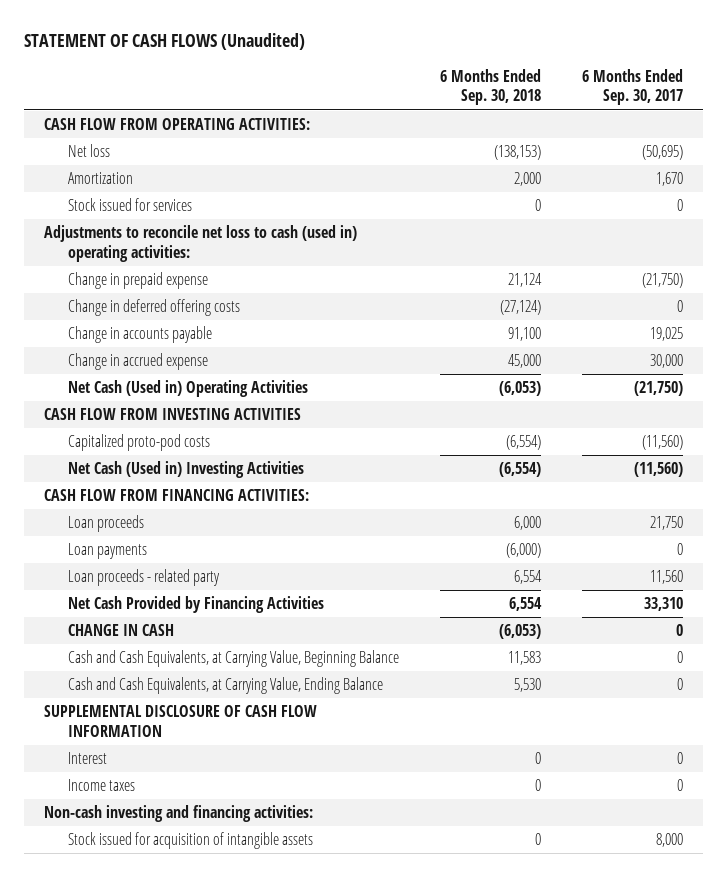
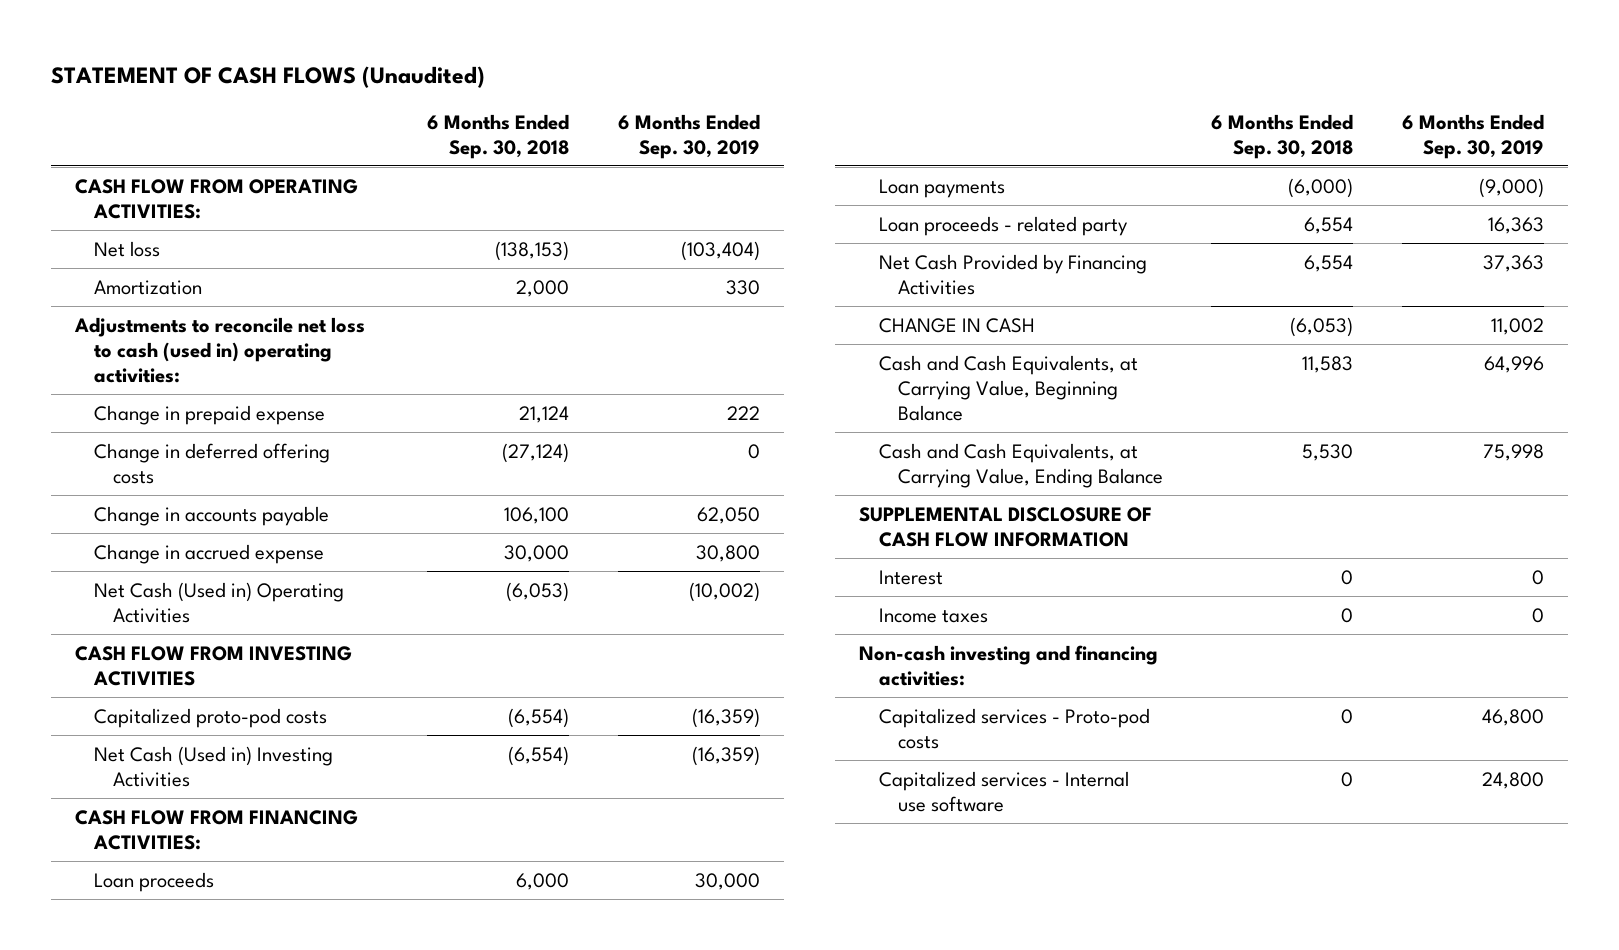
- | 6 Months Ended Sep. 30, 2018 | 6 Months Ended Sep. 30, 2017
+ | 6 Months Ended Sep. 30, 2018 | 6 Months Ended Sep. 30, 2019
- Stock issued for services | 0 | 0
- Change in accounts payable | 91,100 | 19,025
- Change in accrued expense | 45,000 | 30,000
+ Change in accounts payable | 106,100 | 62,050
+ Change in accrued expense | 30,000 | 30,800
- Stock issued for acquisition of intangible assets | 0 | 8,000
+ Capitalized services - Proto-pod costs | 0 | 46,800
+ Capitalized services - Internal use software | 0 | 24,800

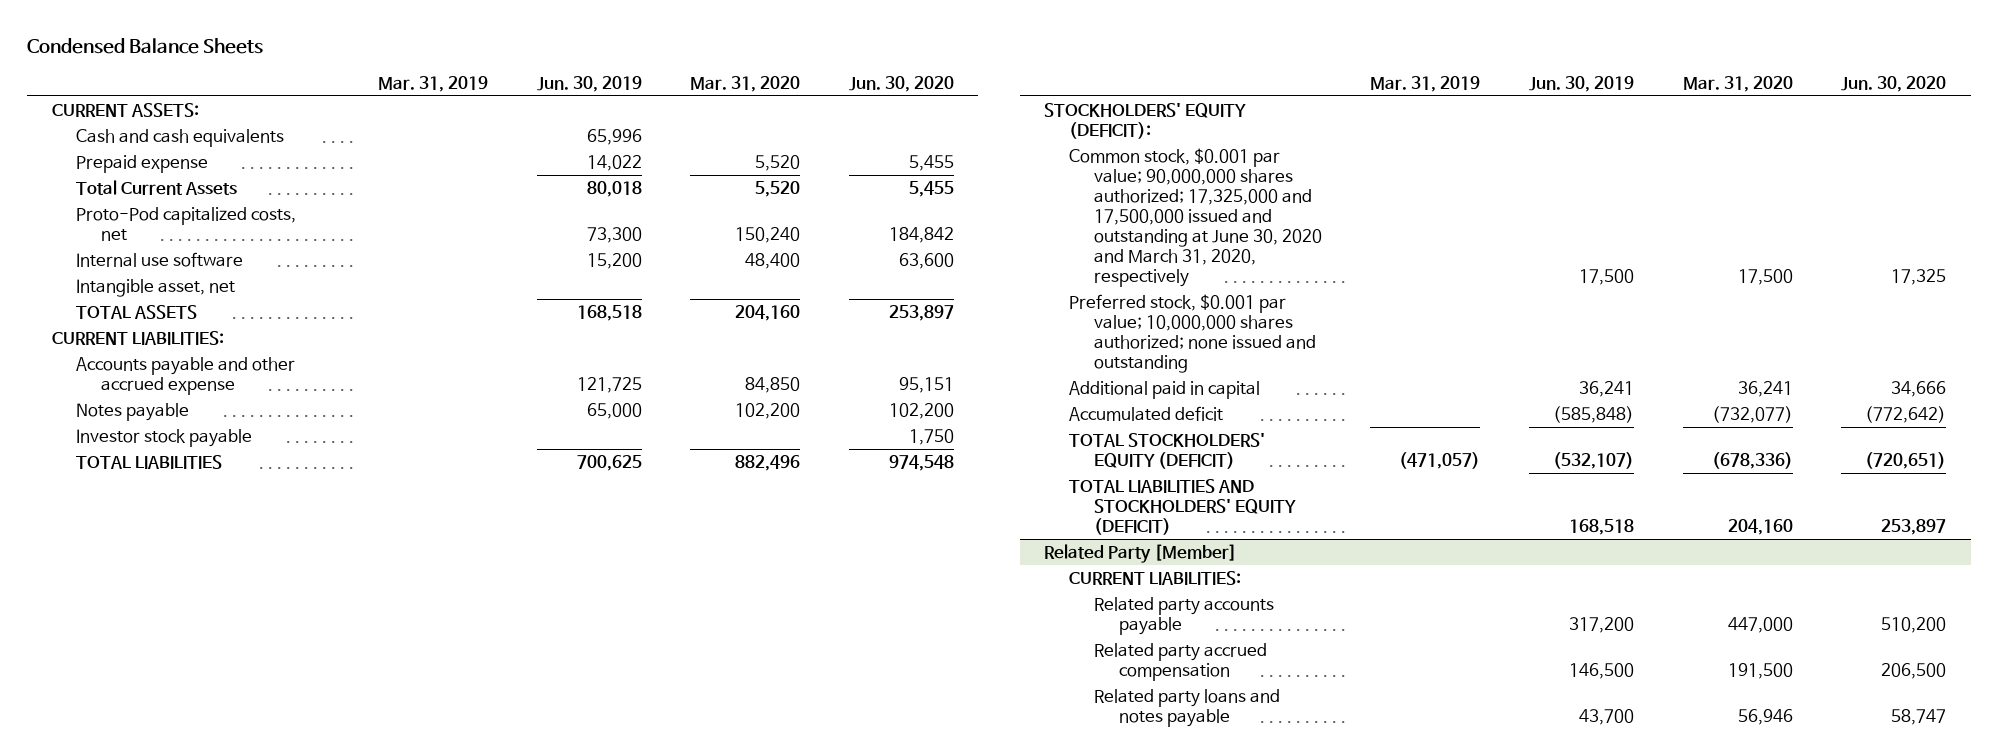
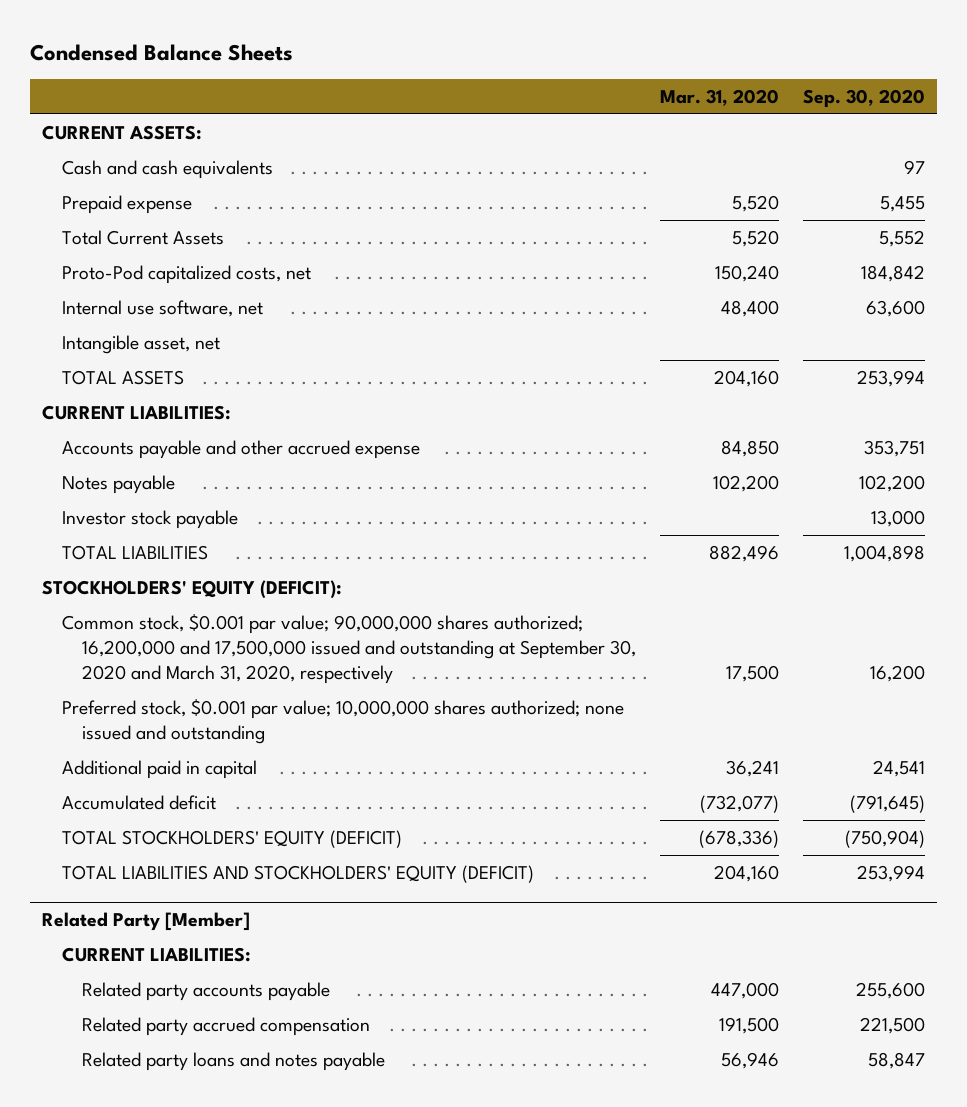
- | Mar. 31, 2019 | Jun. 30, 2019 | Mar. 31, 2020 | Jun. 30, 2020
+ | Mar. 31, 2020 | Sep. 30, 2020
- Internal use software | | 15,200 | 48,400 | 63,600
+ Internal use software, net | 48,400 | 63,600
- Common stock, $0.001 par value; 90,000,000 shares authorized; 17,325,000 and 17,500,000 issued and outstanding at June 30, 2020 and March 31, 2020, respectively | | 17,500 | 17,500 | 17,325
+ Common stock, $0.001 par value; 90,000,000 shares authorized; 16,200,000 and 17,500,000 issued and outstanding at September 30, 2020 and March 31, 2020, respectively | 17,500 | 16,200

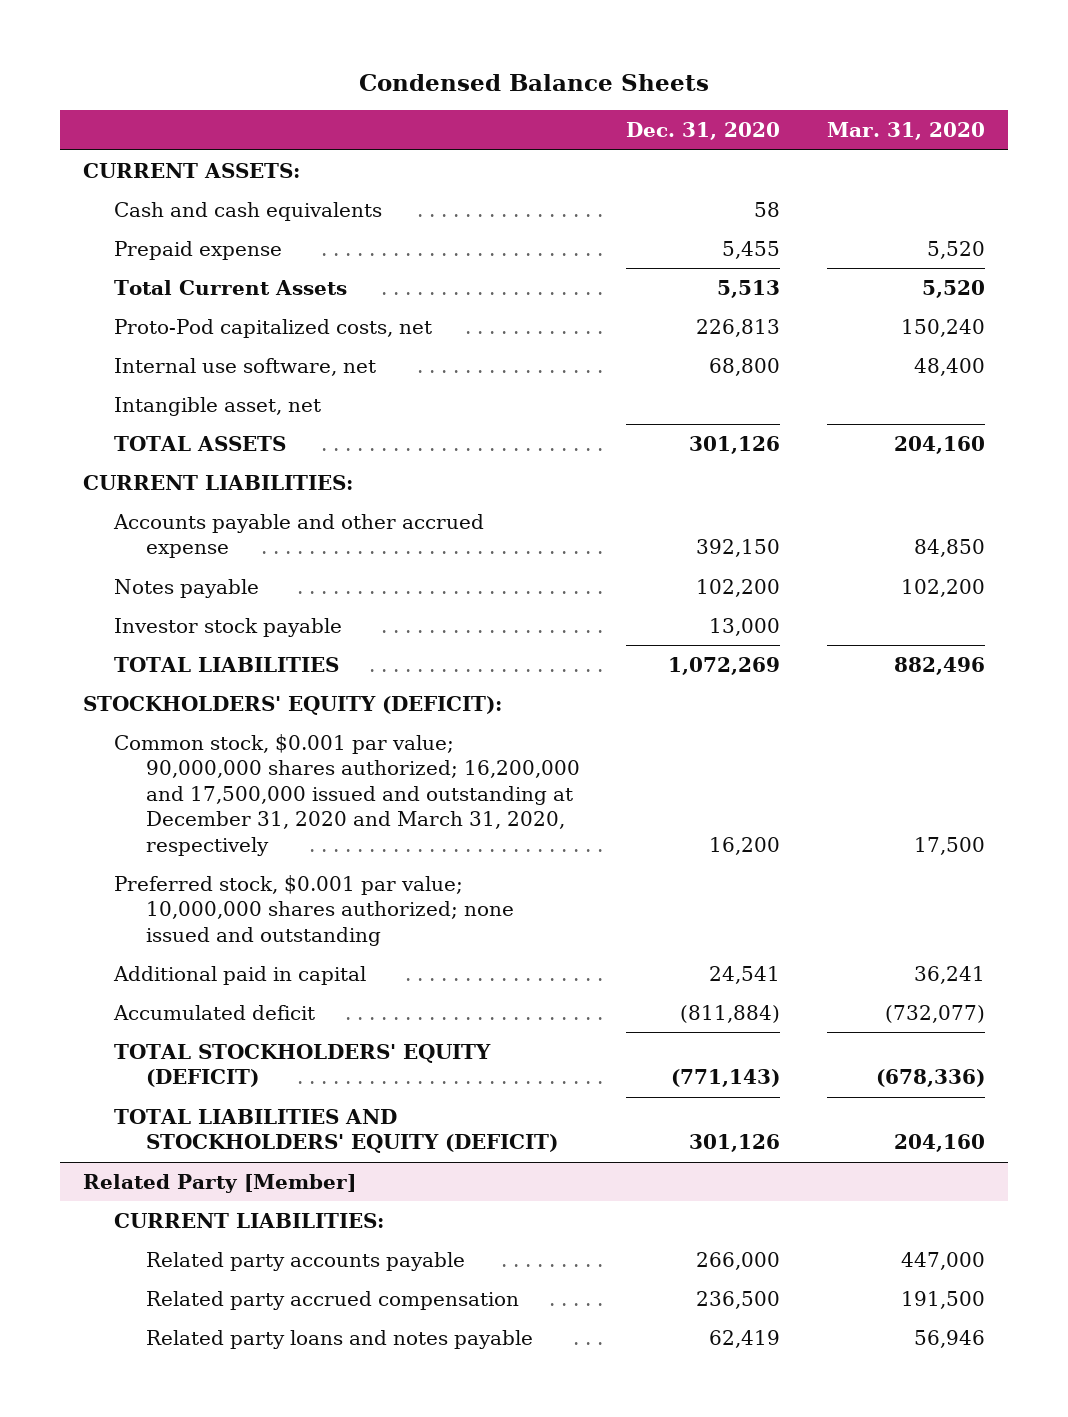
- | Mar. 31, 2020 | Sep. 30, 2020
+ | Dec. 31, 2020 | Mar. 31, 2020
- Common stock, $0.001 par value; 90,000,000 shares authorized; 16,200,000 and 17,500,000 issued and outstanding at September 30, 2020 and March 31, 2020, respectively | 17,500 | 16,200
+ Common stock, $0.001 par value; 90,000,000 shares authorized; 16,200,000 and 17,500,000 issued and outstanding at December 31, 2020 and March 31, 2020, respectively | 16,200 | 17,500

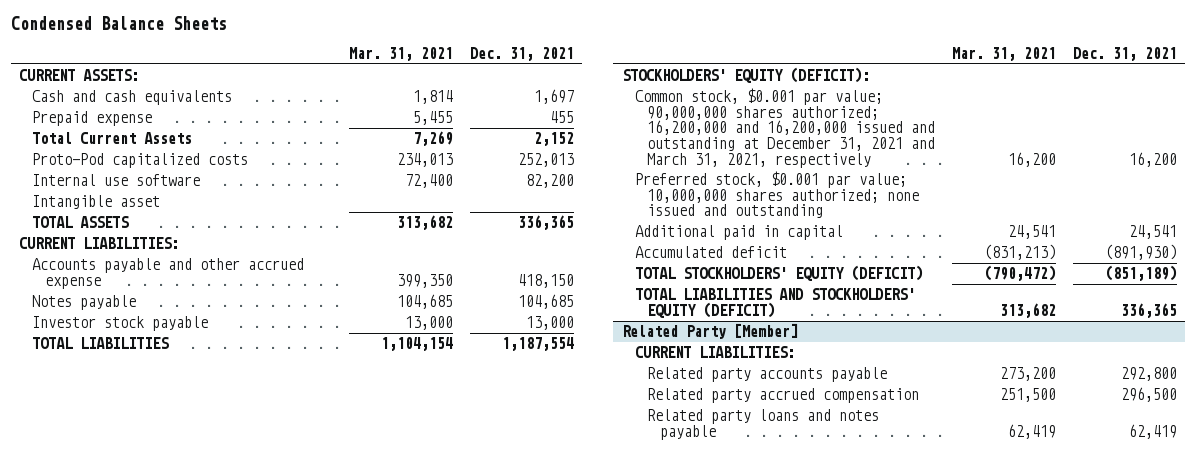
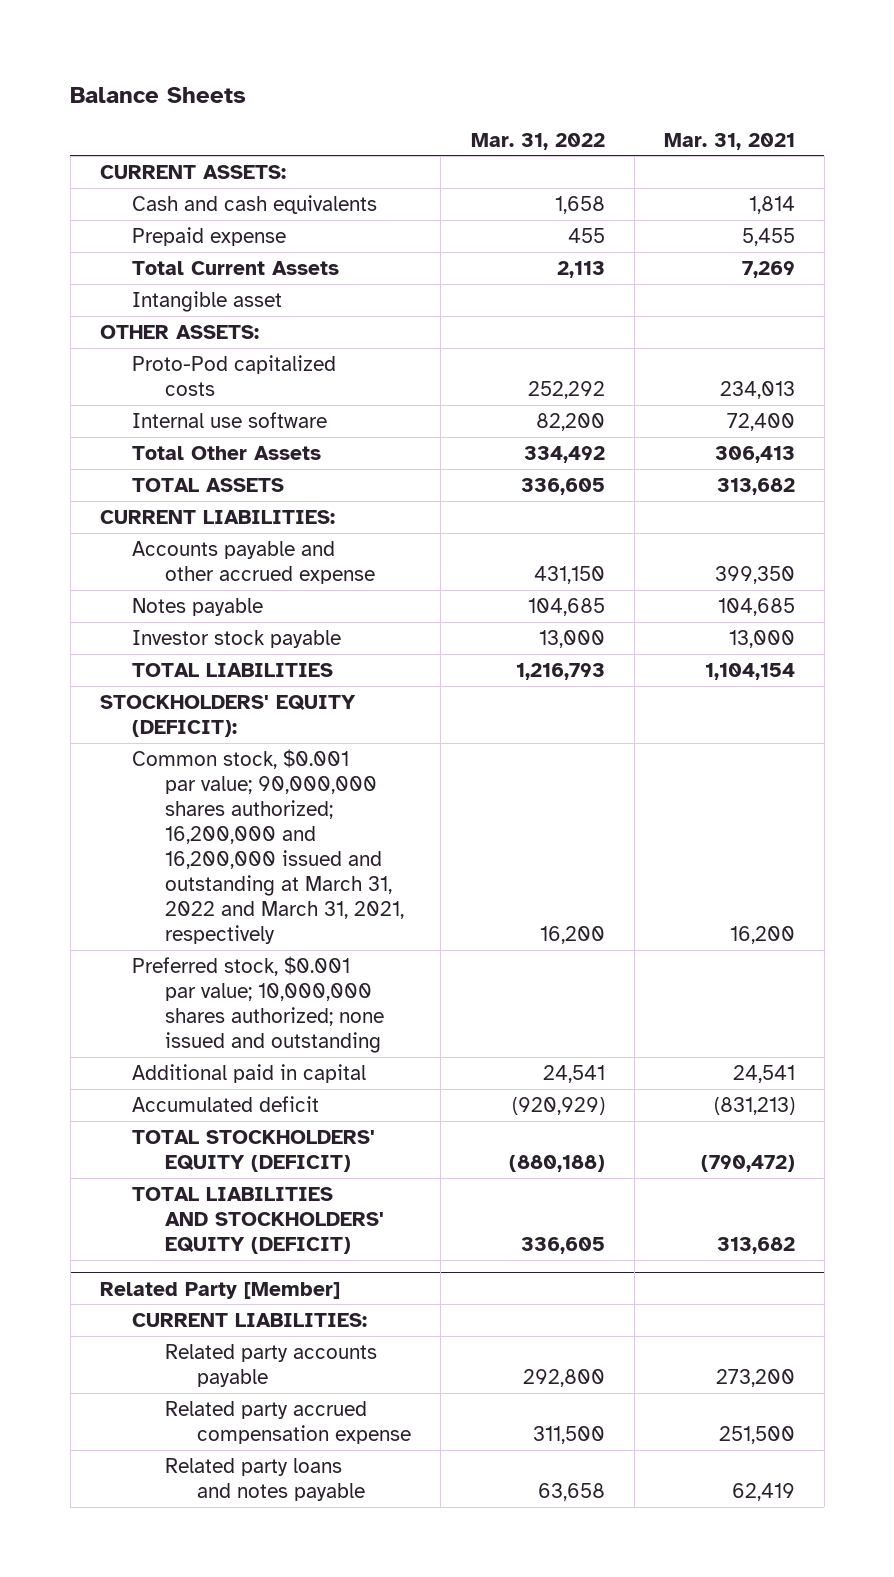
- Condensed Balance Sheets
+ Balance Sheets
- | Mar. 31, 2021 | Dec. 31, 2021
+ | Mar. 31, 2022 | Mar. 31, 2021
moved up: Intangible asset
+ OTHER ASSETS:
+ Total Other Assets | 334,492 | 306,413
- Common stock, $0.001 par value; 90,000,000 shares authorized; 16,200,000 and 16,200,000 issued and outstanding at December 31, 2021 and March 31, 2021, respectively | 16,200 | 16,200
+ Common stock, $0.001 par value; 90,000,000 shares authorized; 16,200,000 and 16,200,000 issued and outstanding at March 31, 2022 and March 31, 2021, respectively | 16,200 | 16,200
@ Related Party [Member]
- Related party accrued compensation | 251,500 | 296,500
+ Related party accrued compensation expense | 311,500 | 251,500

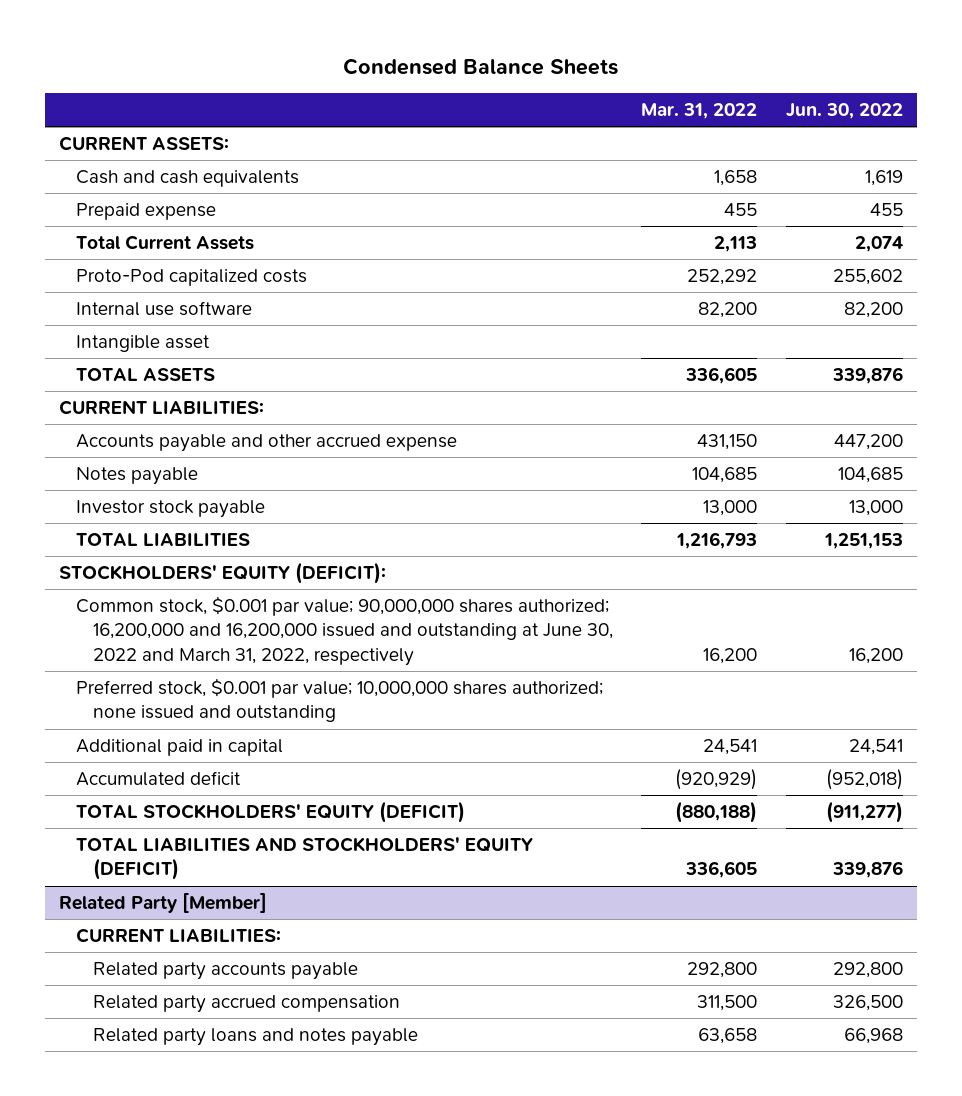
- Balance Sheets
+ Condensed Balance Sheets
- | Mar. 31, 2022 | Mar. 31, 2021
+ | Mar. 31, 2022 | Jun. 30, 2022
- OTHER ASSETS:
- Total Other Assets | 334,492 | 306,413
moved down: Intangible asset
- Common stock, $0.001 par value; 90,000,000 shares authorized; 16,200,000 and 16,200,000 issued and outstanding at March 31, 2022 and March 31, 2021, respectively | 16,200 | 16,200
+ Common stock, $0.001 par value; 90,000,000 shares authorized; 16,200,000 and 16,200,000 issued and outstanding at June 30, 2022 and March 31, 2022, respectively | 16,200 | 16,200
@ Related Party [Member]
- Related party accrued compensation expense | 311,500 | 251,500
+ Related party accrued compensation | 311,500 | 326,500

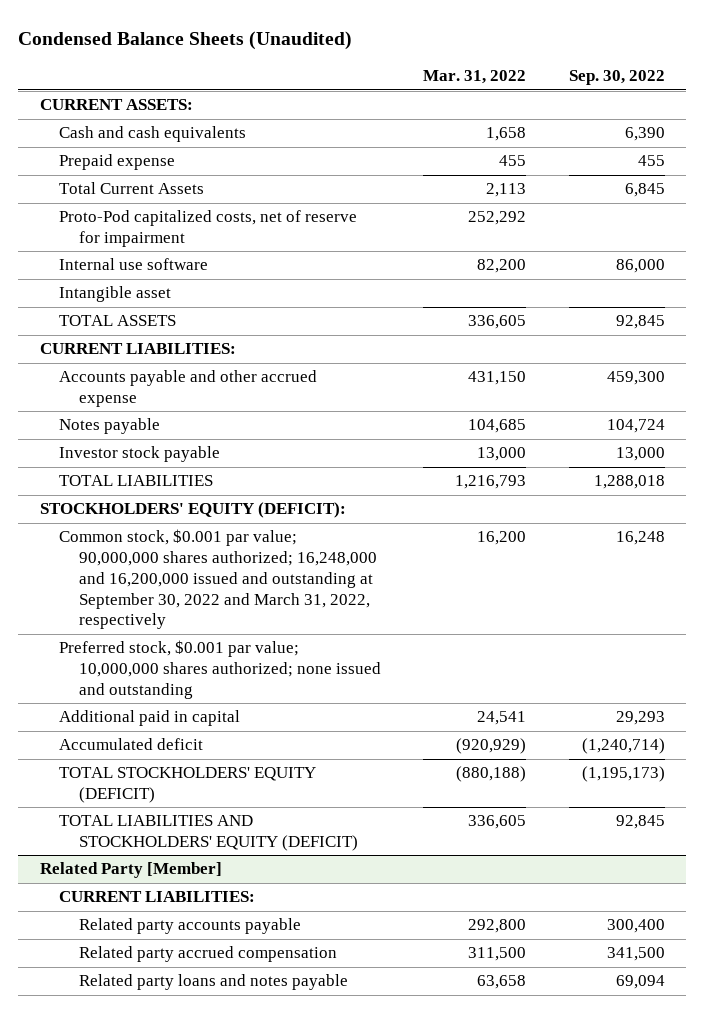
- Condensed Balance Sheets
+ Condensed Balance Sheets (Unaudited)
- | Mar. 31, 2022 | Jun. 30, 2022
+ | Mar. 31, 2022 | Sep. 30, 2022
- Proto-Pod capitalized costs | 252,292 | 255,602
+ Proto-Pod capitalized costs, net of reserve for impairment | 252,292 |
- Common stock, $0.001 par value; 90,000,000 shares authorized; 16,200,000 and 16,200,000 issued and outstanding at June 30, 2022 and March 31, 2022, respectively | 16,200 | 16,200
+ Common stock, $0.001 par value; 90,000,000 shares authorized; 16,248,000 and 16,200,000 issued and outstanding at September 30, 2022 and March 31, 2022, respectively | 16,200 | 16,248

